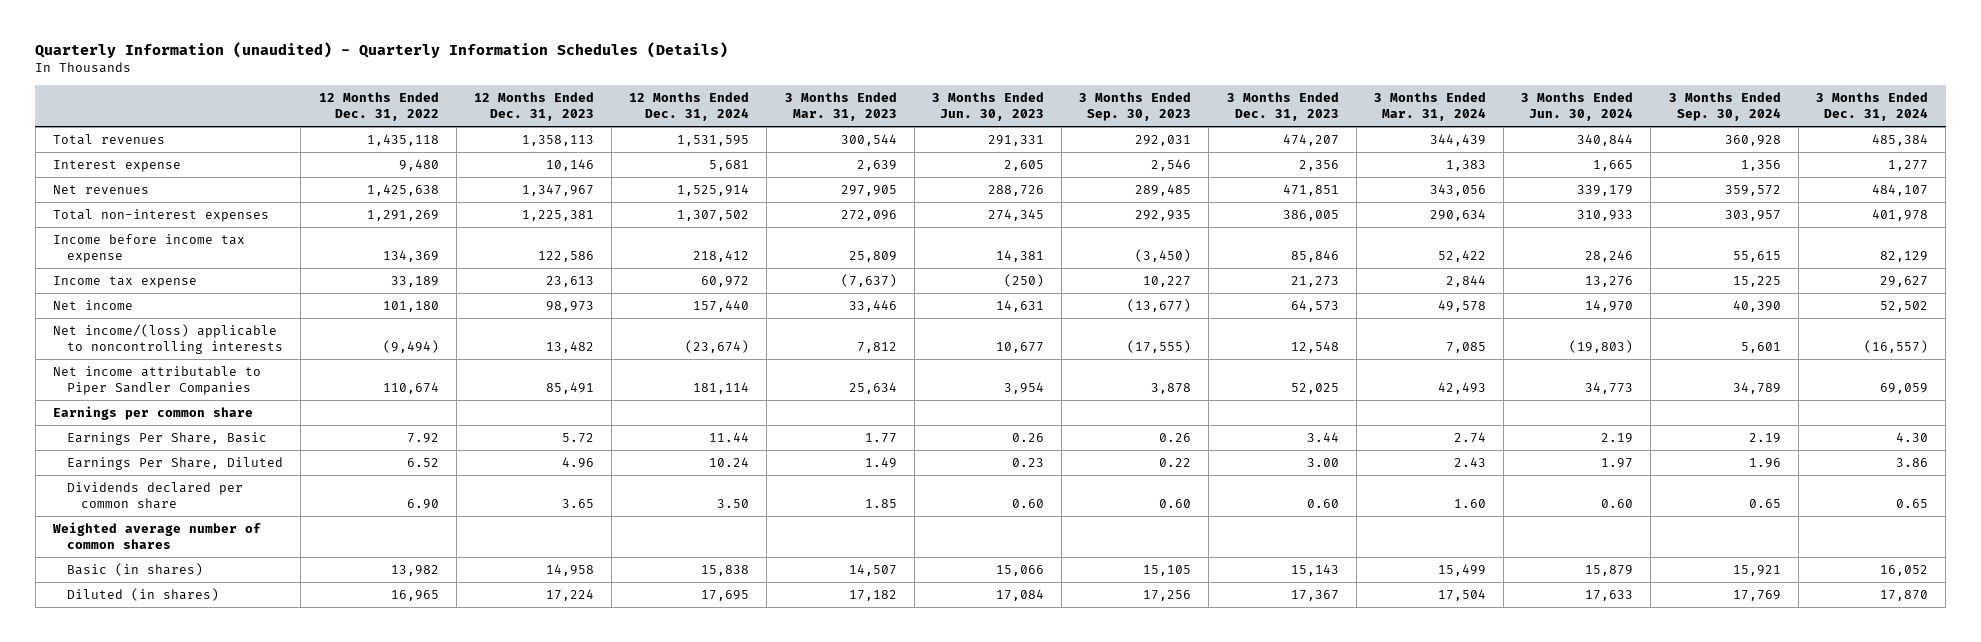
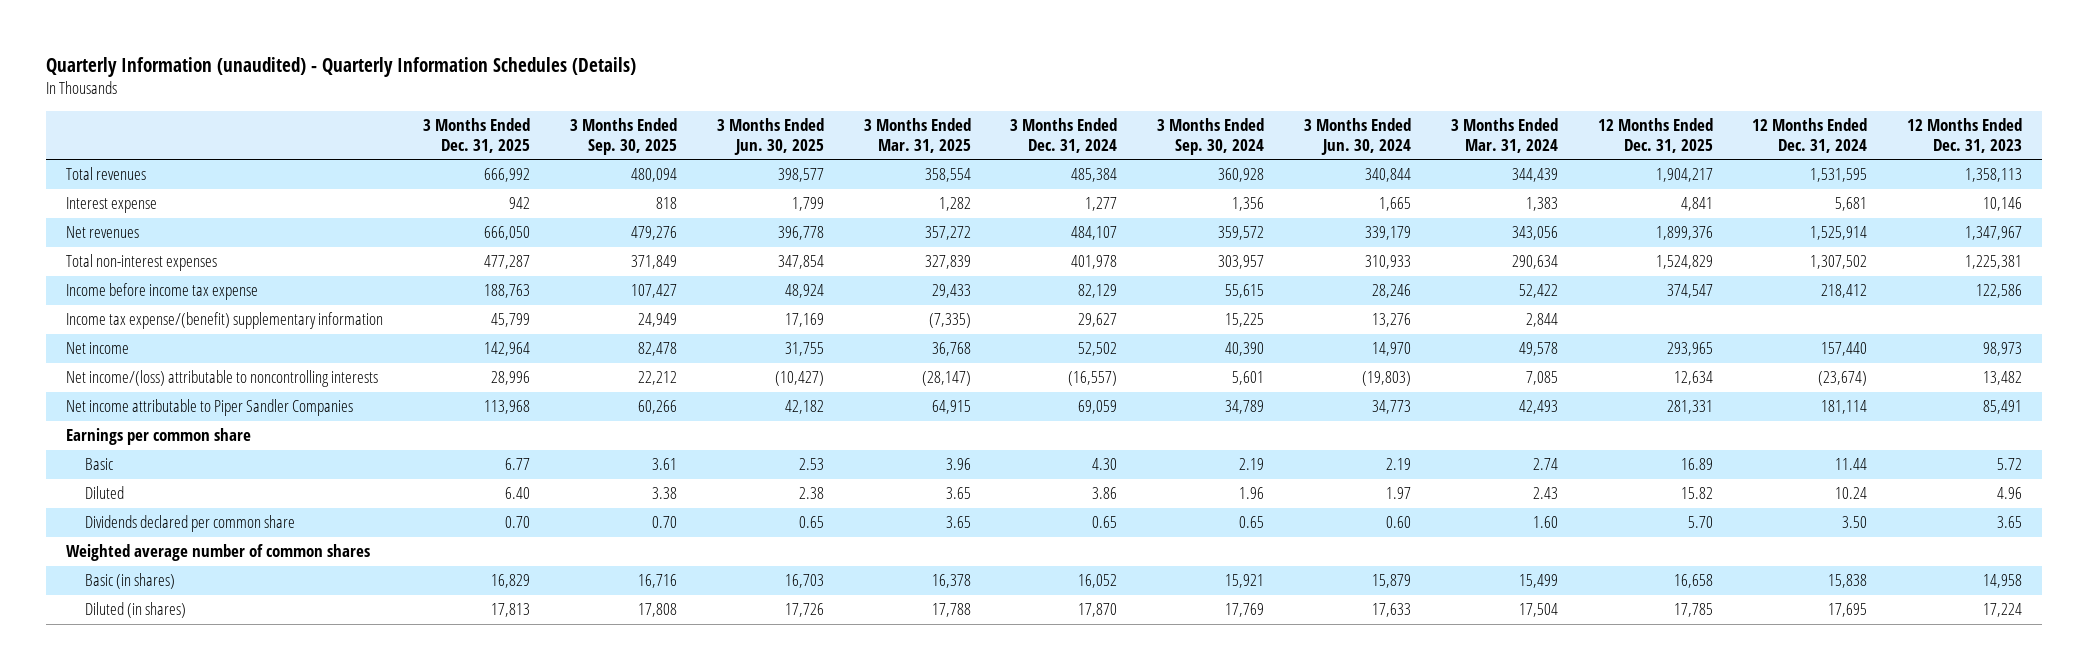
- | 12 Months Ended Dec. 31, 2022 | 12 Months Ended Dec. 31, 2023 | 12 Months Ended Dec. 31, 2024 | 3 Months Ended Mar. 31, 2023 | 3 Months Ended Jun. 30, 2023 | 3 Months Ended Sep. 30, 2023 | 3 Months Ended Dec. 31, 2023 | 3 Months Ended Mar. 31, 2024 | 3 Months Ended Jun. 30, 2024 | 3 Months Ended Sep. 30, 2024 | 3 Months Ended Dec. 31, 2024
+ | 3 Months Ended Dec. 31, 2025 | 3 Months Ended Sep. 30, 2025 | 3 Months Ended Jun. 30, 2025 | 3 Months Ended Mar. 31, 2025 | 3 Months Ended Dec. 31, 2024 | 3 Months Ended Sep. 30, 2024 | 3 Months Ended Jun. 30, 2024 | 3 Months Ended Mar. 31, 2024 | 12 Months Ended Dec. 31, 2025 | 12 Months Ended Dec. 31, 2024 | 12 Months Ended Dec. 31, 2023
- Income tax expense | 33,189 | 23,613 | 60,972 | (7,637) | (250) | 10,227 | 21,273 | 2,844 | 13,276 | 15,225 | 29,627
+ Income tax expense/(benefit) supplementary information | 45,799 | 24,949 | 17,169 | (7,335) | 29,627 | 15,225 | 13,276 | 2,844 | | |
- Net income/(loss) applicable to noncontrolling interests | (9,494) | 13,482 | (23,674) | 7,812 | 10,677 | (17,555) | 12,548 | 7,085 | (19,803) | 5,601 | (16,557)
+ Net income/(loss) attributable to noncontrolling interests | 28,996 | 22,212 | (10,427) | (28,147) | (16,557) | 5,601 | (19,803) | 7,085 | 12,634 | (23,674) | 13,482
- Earnings Per Share, Basic | 7.92 | 5.72 | 11.44 | 1.77 | 0.26 | 0.26 | 3.44 | 2.74 | 2.19 | 2.19 | 4.30
- Earnings Per Share, Diluted | 6.52 | 4.96 | 10.24 | 1.49 | 0.23 | 0.22 | 3.00 | 2.43 | 1.97 | 1.96 | 3.86
+ Basic | 6.77 | 3.61 | 2.53 | 3.96 | 4.30 | 2.19 | 2.19 | 2.74 | 16.89 | 11.44 | 5.72
+ Diluted | 6.40 | 3.38 | 2.38 | 3.65 | 3.86 | 1.96 | 1.97 | 2.43 | 15.82 | 10.24 | 4.96

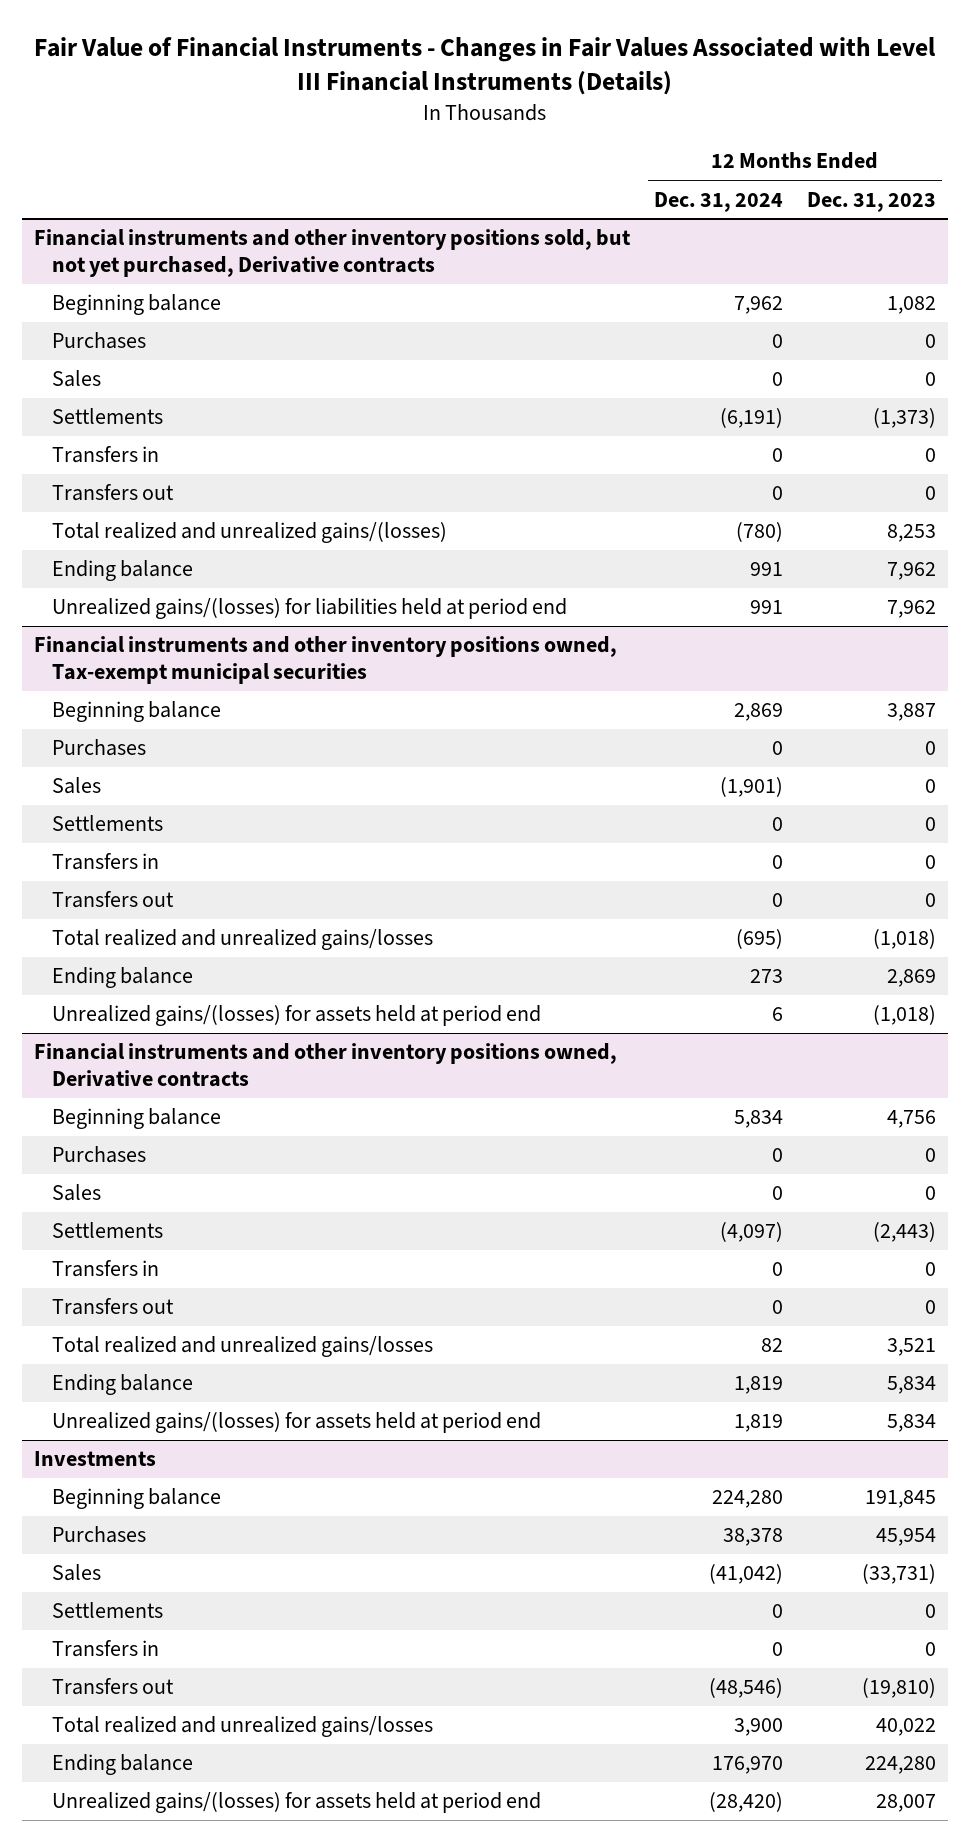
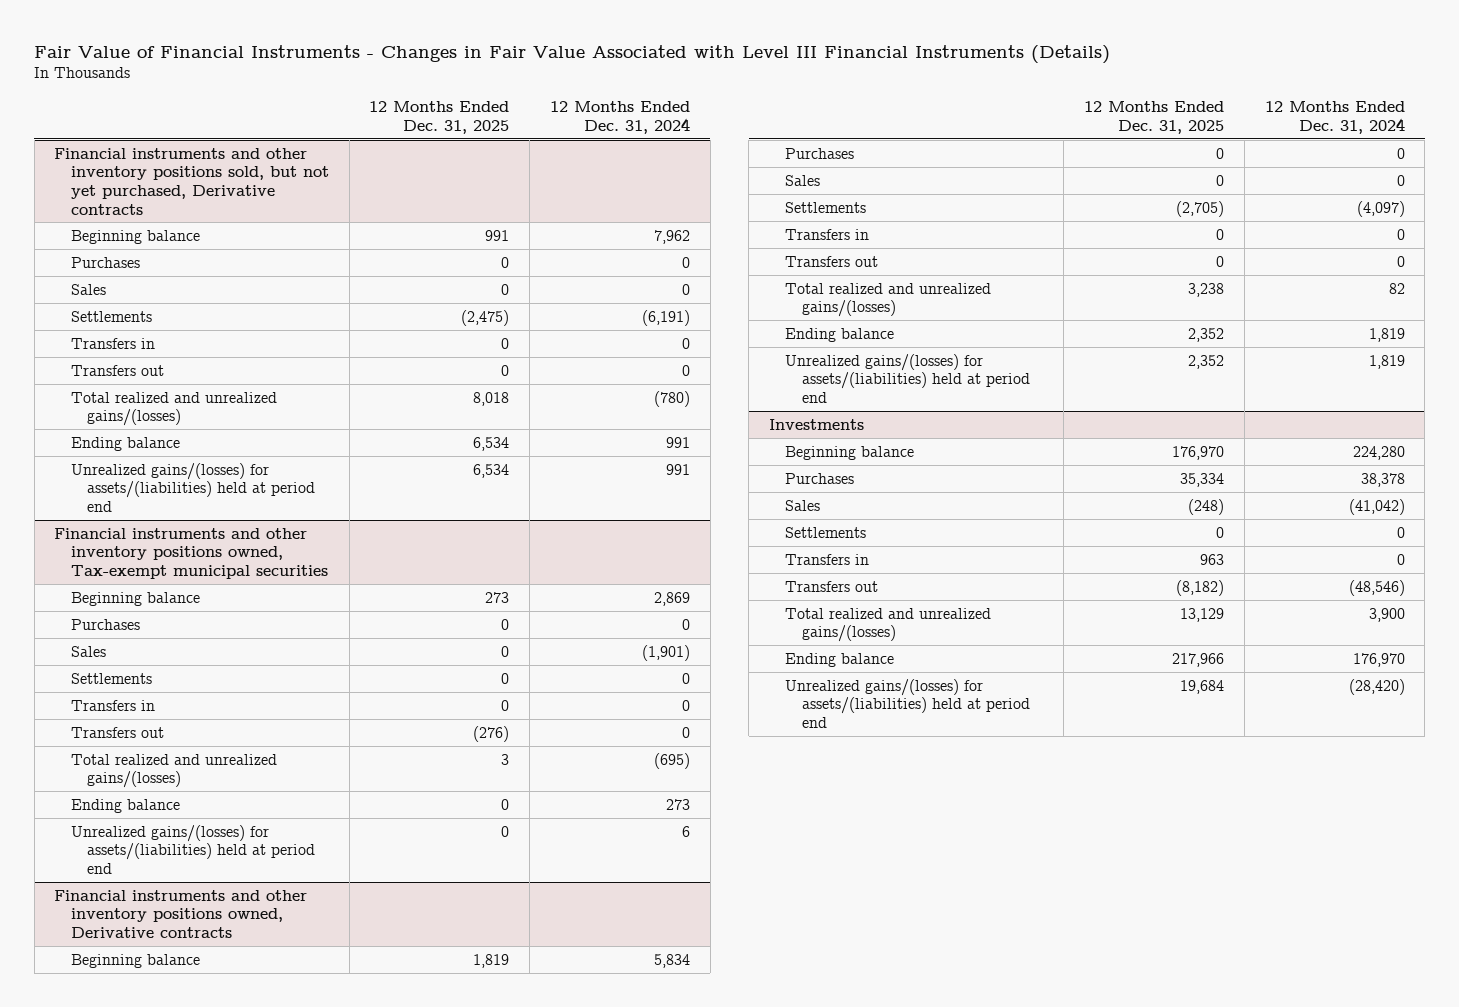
- Fair Value of Financial Instruments - Changes in Fair Values Associated with Level III Financial Instruments (Details)
+ Fair Value of Financial Instruments - Changes in Fair Value Associated with Level III Financial Instruments (Details)
- | 12 Months Ended Dec. 31, 2024 | 12 Months Ended Dec. 31, 2023
+ | 12 Months Ended Dec. 31, 2025 | 12 Months Ended Dec. 31, 2024
@ Financial instruments and other inventory positions sold, but not yet purchased, Derivative contracts
- Unrealized gains/(losses) for liabilities held at period end | 991 | 7,962
+ Unrealized gains/(losses) for assets/(liabilities) held at period end | 6,534 | 991
@ Financial instruments and other inventory positions owned, Tax-exempt municipal securities
- Total realized and unrealized gains/losses | (695) | (1,018)
+ Total realized and unrealized gains/(losses) | 3 | (695)
- Unrealized gains/(losses) for assets held at period end | 6 | (1,018)
+ Unrealized gains/(losses) for assets/(liabilities) held at period end | 0 | 6
@ Financial instruments and other inventory positions owned, Derivative contracts
- Total realized and unrealized gains/losses | 82 | 3,521
+ Total realized and unrealized gains/(losses) | 3,238 | 82
- Unrealized gains/(losses) for assets held at period end | 1,819 | 5,834
+ Unrealized gains/(losses) for assets/(liabilities) held at period end | 2,352 | 1,819
@ Investments
- Total realized and unrealized gains/losses | 3,900 | 40,022
+ Total realized and unrealized gains/(losses) | 13,129 | 3,900
- Unrealized gains/(losses) for assets held at period end | (28,420) | 28,007
+ Unrealized gains/(losses) for assets/(liabilities) held at period end | 19,684 | (28,420)

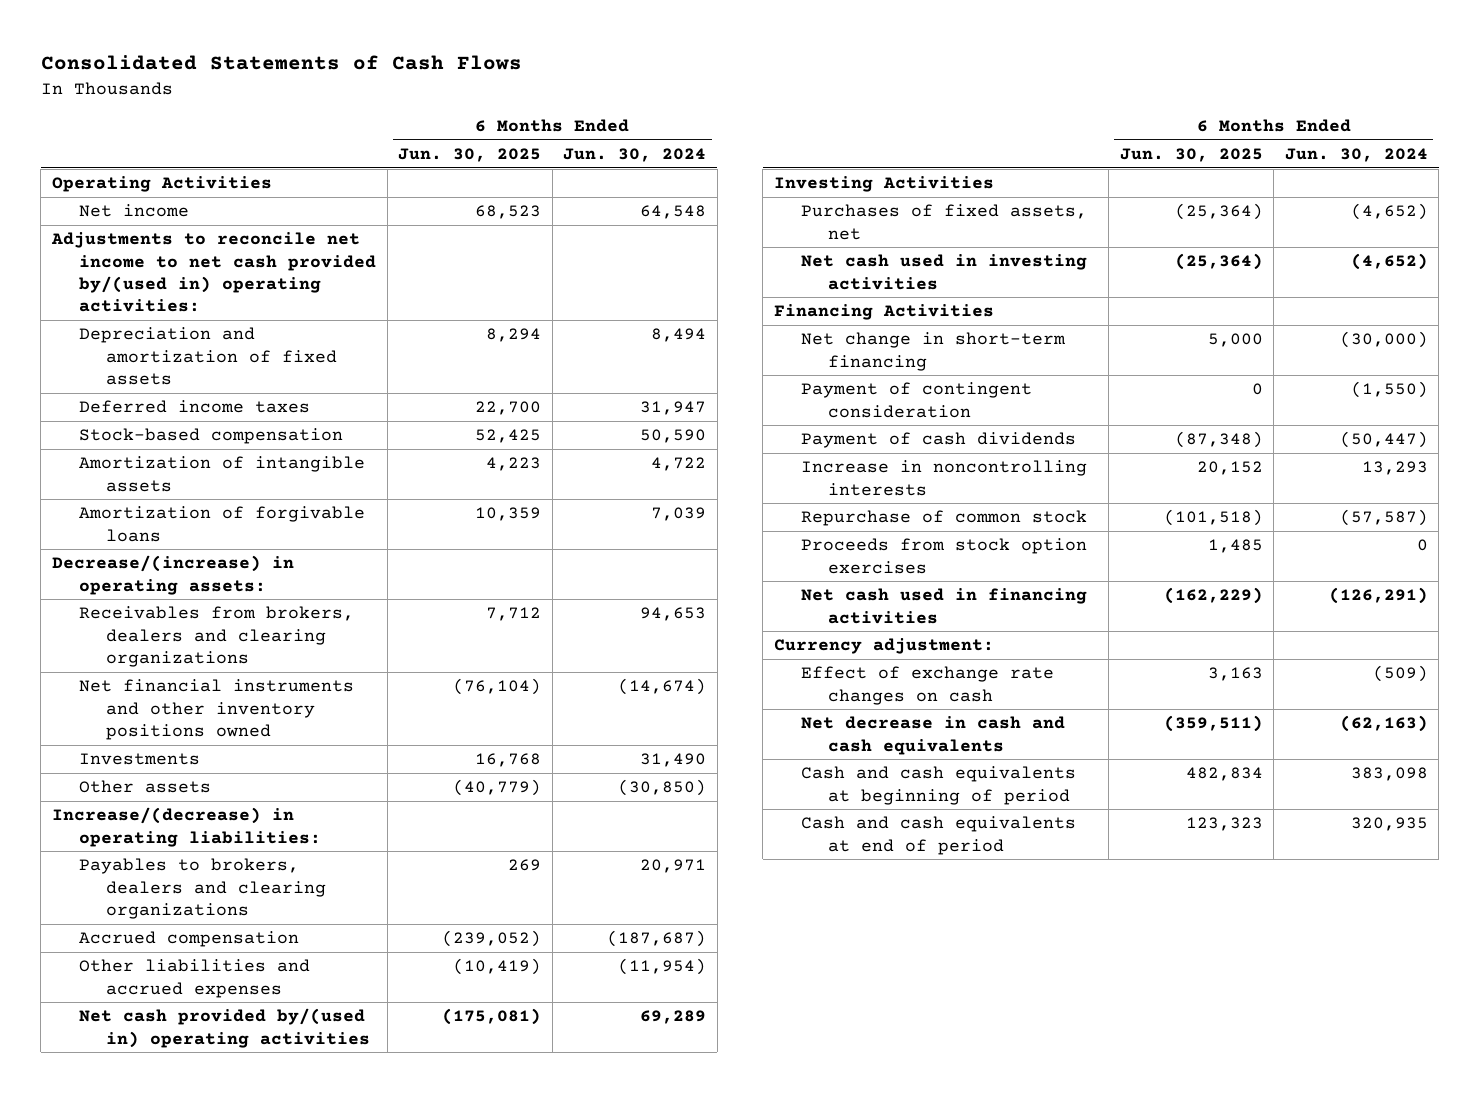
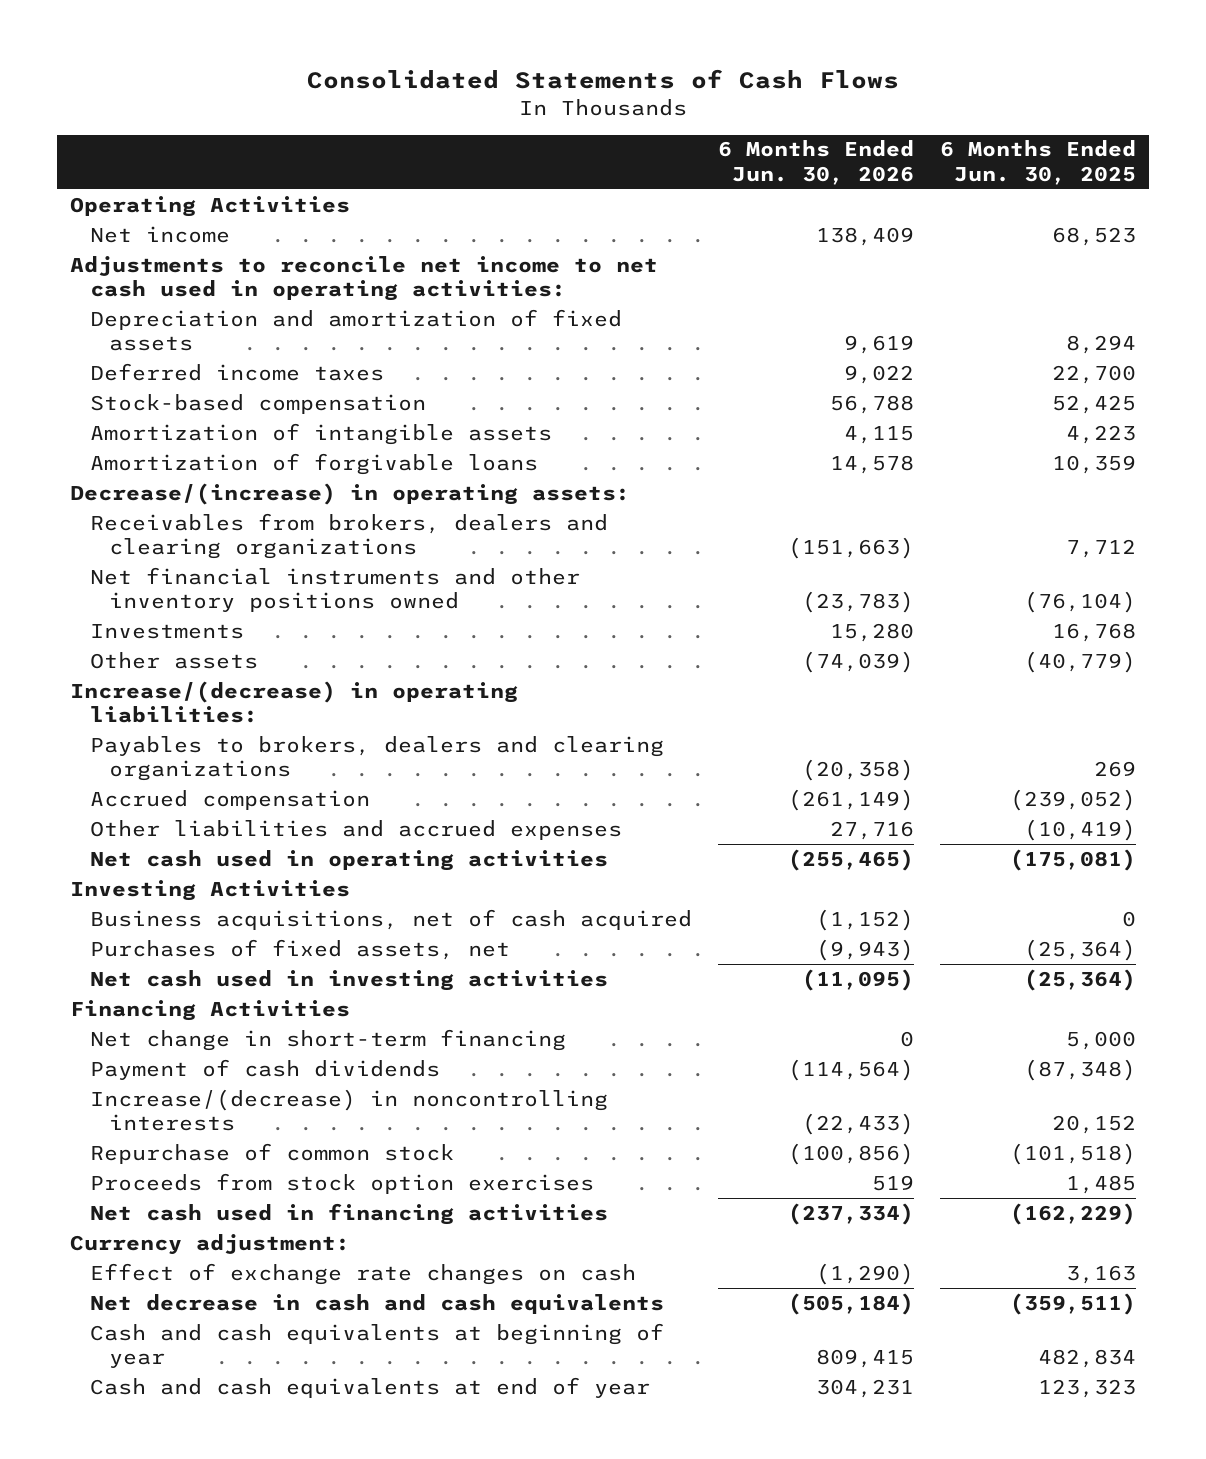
- | 6 Months Ended Jun. 30, 2025 | 6 Months Ended Jun. 30, 2024
+ | 6 Months Ended Jun. 30, 2026 | 6 Months Ended Jun. 30, 2025
- Adjustments to reconcile net income to net cash provided by/(used in) operating activities:
+ Adjustments to reconcile net income to net cash used in operating activities:
- Net cash provided by/(used in) operating activities | (175,081) | 69,289
+ Net cash used in operating activities | (255,465) | (175,081)
+ Business acquisitions, net of cash acquired | (1,152) | 0
- Payment of contingent consideration | 0 | (1,550)
- Increase in noncontrolling interests | 20,152 | 13,293
+ Increase/(decrease) in noncontrolling interests | (22,433) | 20,152
- Cash and cash equivalents at beginning of period | 482,834 | 383,098
- Cash and cash equivalents at end of period | 123,323 | 320,935
+ Cash and cash equivalents at beginning of year | 809,415 | 482,834
+ Cash and cash equivalents at end of year | 304,231 | 123,323

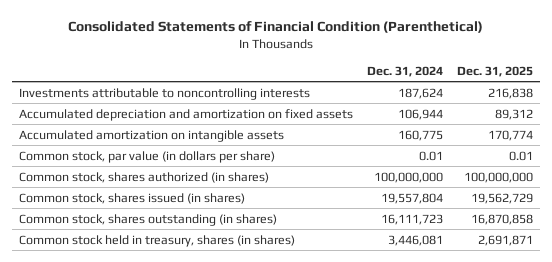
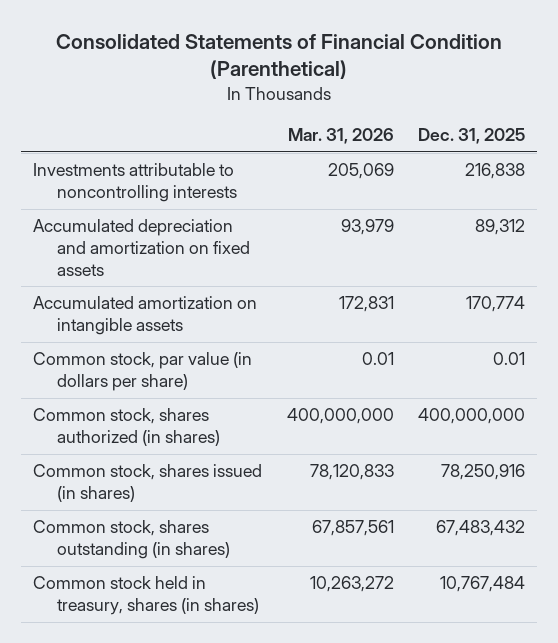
- | Dec. 31, 2024 | Dec. 31, 2025
+ | Mar. 31, 2026 | Dec. 31, 2025
- Common stock, shares authorized (in shares) | 100,000,000 | 100,000,000
- Common stock, shares issued (in shares) | 19,557,804 | 19,562,729
- Common stock, shares outstanding (in shares) | 16,111,723 | 16,870,858
- Common stock held in treasury, shares (in shares) | 3,446,081 | 2,691,871
+ Common stock, shares authorized (in shares) | 400,000,000 | 400,000,000
+ Common stock, shares issued (in shares) | 78,120,833 | 78,250,916
+ Common stock, shares outstanding (in shares) | 67,857,561 | 67,483,432
+ Common stock held in treasury, shares (in shares) | 10,263,272 | 10,767,484

